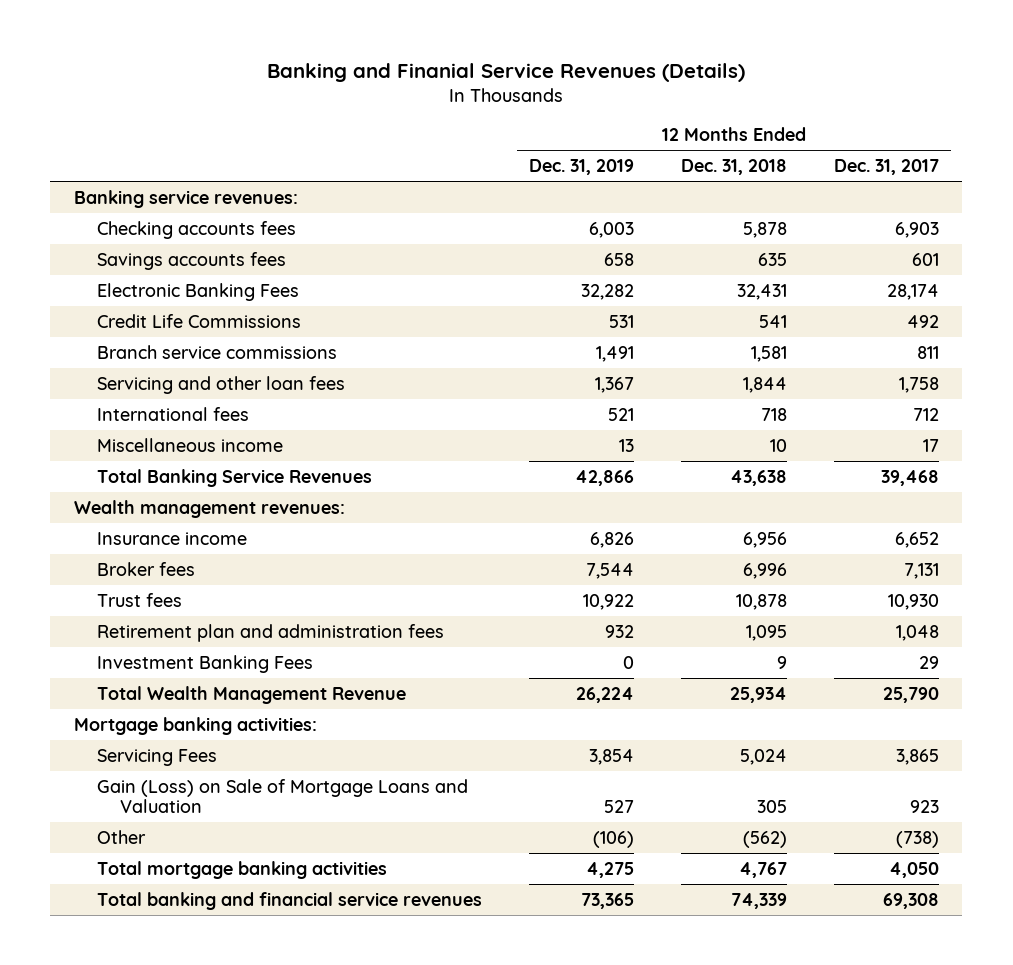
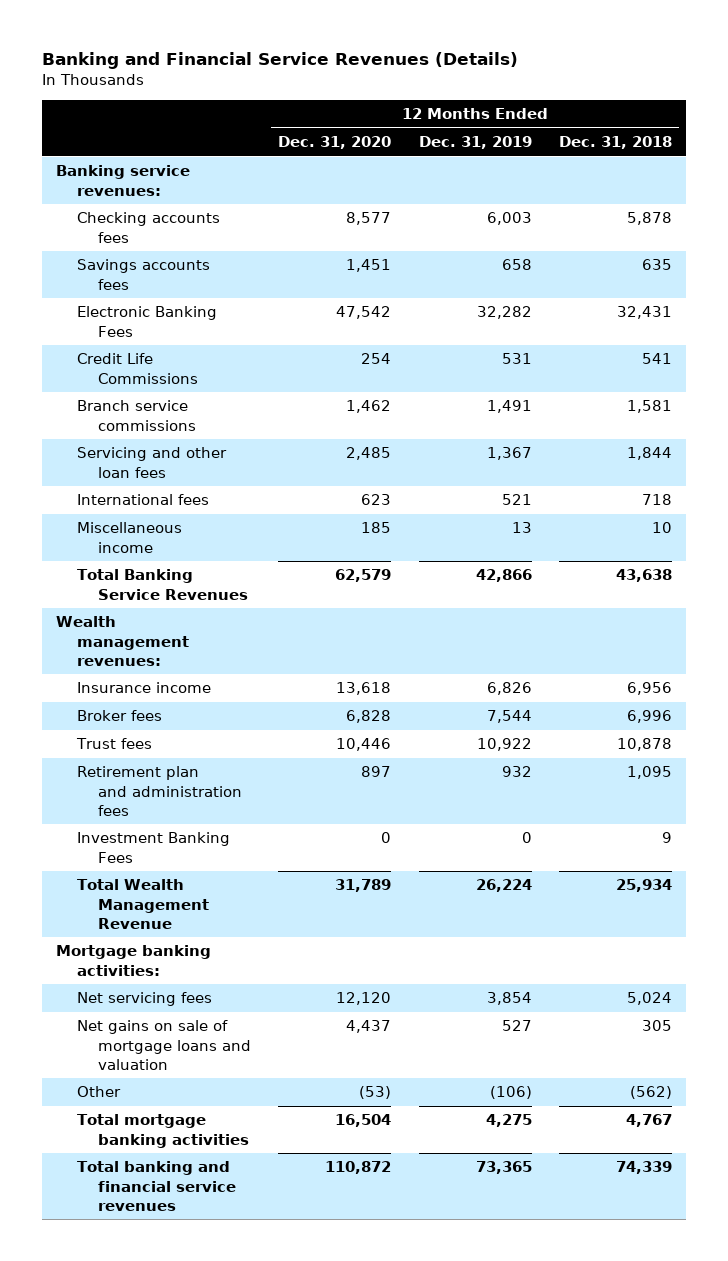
- Banking and Finanial Service Revenues (Details)
+ Banking and Financial Service Revenues (Details)
- | 12 Months Ended Dec. 31, 2019 | 12 Months Ended Dec. 31, 2018 | 12 Months Ended Dec. 31, 2017
+ | 12 Months Ended Dec. 31, 2020 | 12 Months Ended Dec. 31, 2019 | 12 Months Ended Dec. 31, 2018
- Servicing Fees | 3,854 | 5,024 | 3,865
- Gain (Loss) on Sale of Mortgage Loans and Valuation | 527 | 305 | 923
+ Net servicing fees | 12,120 | 3,854 | 5,024
+ Net gains on sale of mortgage loans and valuation | 4,437 | 527 | 305

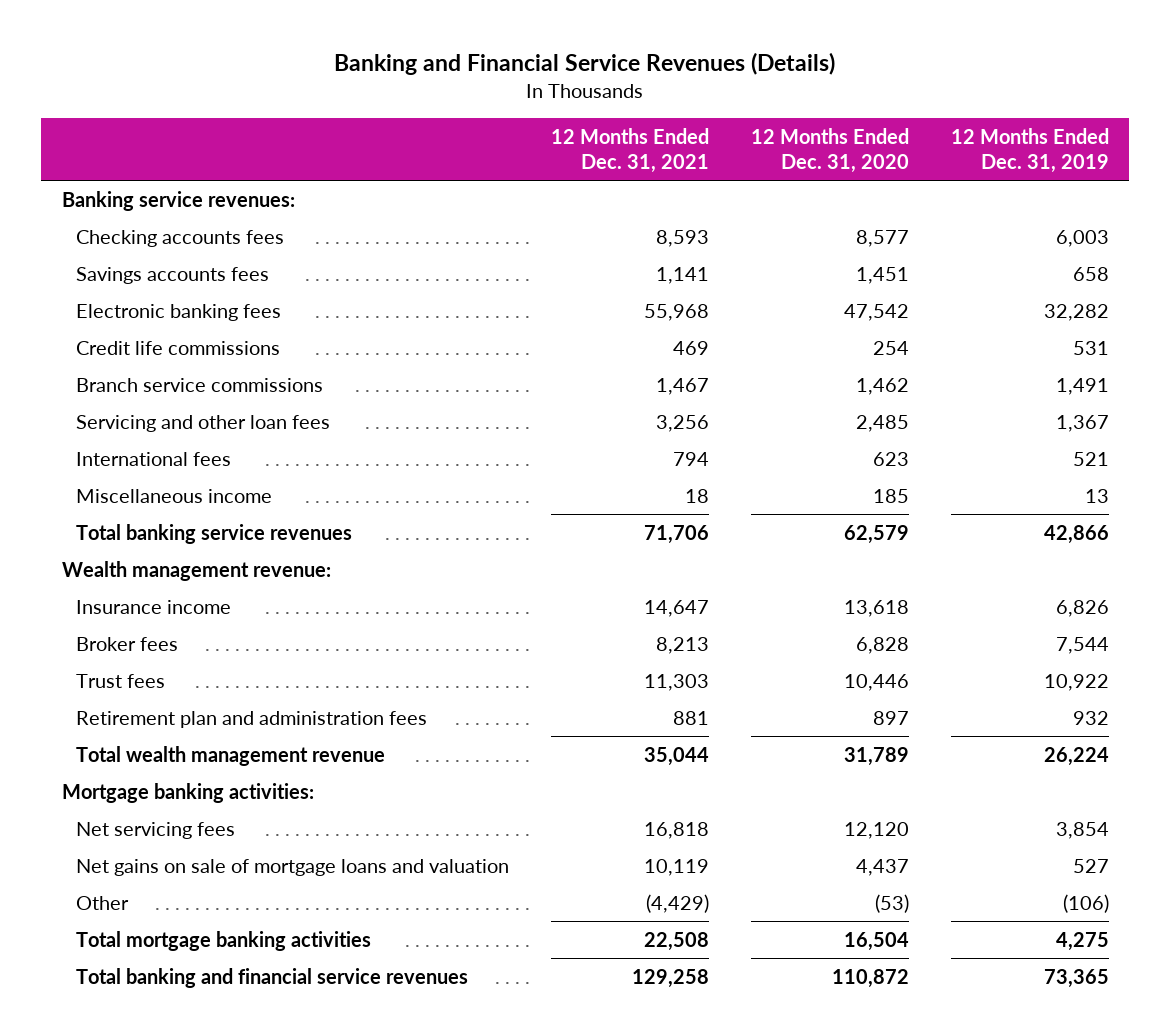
- | 12 Months Ended Dec. 31, 2020 | 12 Months Ended Dec. 31, 2019 | 12 Months Ended Dec. 31, 2018
+ | 12 Months Ended Dec. 31, 2021 | 12 Months Ended Dec. 31, 2020 | 12 Months Ended Dec. 31, 2019
- Electronic Banking Fees | 47,542 | 32,282 | 32,431
- Credit Life Commissions | 254 | 531 | 541
+ Electronic banking fees | 55,968 | 47,542 | 32,282
+ Credit life commissions | 469 | 254 | 531
- Total Banking Service Revenues | 62,579 | 42,866 | 43,638
- Wealth management revenues:
+ Total banking service revenues | 71,706 | 62,579 | 42,866
+ Wealth management revenue:
- Investment Banking Fees | 0 | 0 | 9
- Total Wealth Management Revenue | 31,789 | 26,224 | 25,934
+ Total wealth management revenue | 35,044 | 31,789 | 26,224

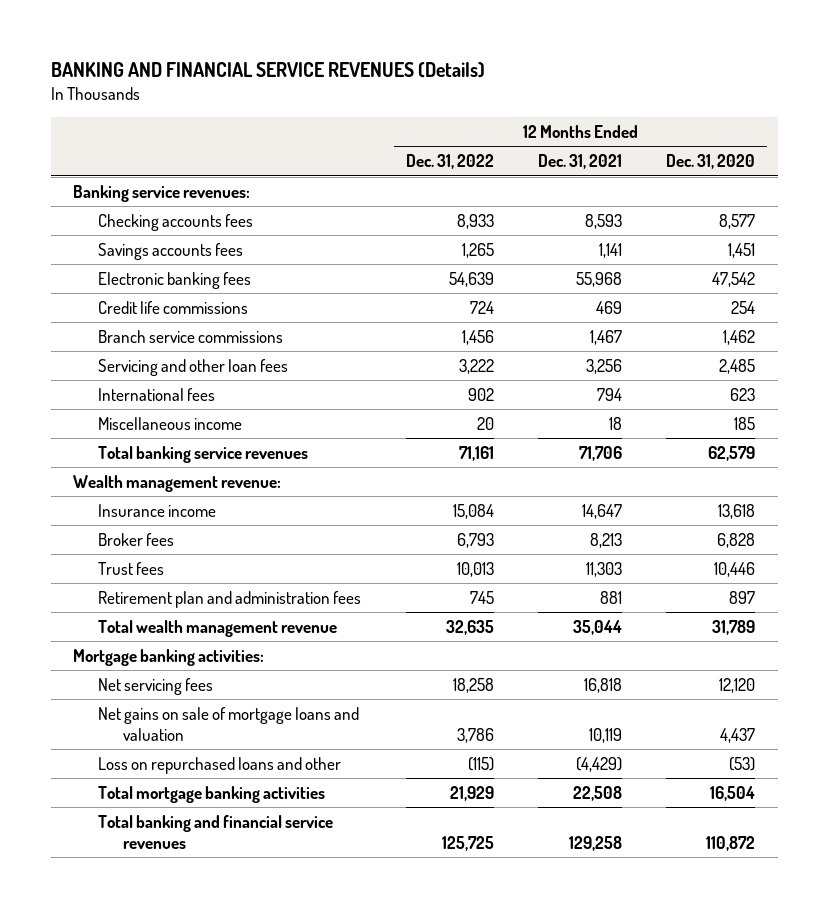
- Banking and Financial Service Revenues (Details)
+ BANKING AND FINANCIAL SERVICE REVENUES (Details)
- | 12 Months Ended Dec. 31, 2021 | 12 Months Ended Dec. 31, 2020 | 12 Months Ended Dec. 31, 2019
+ | 12 Months Ended Dec. 31, 2022 | 12 Months Ended Dec. 31, 2021 | 12 Months Ended Dec. 31, 2020
- Other | (4,429) | (53) | (106)
+ Loss on repurchased loans and other | (115) | (4,429) | (53)

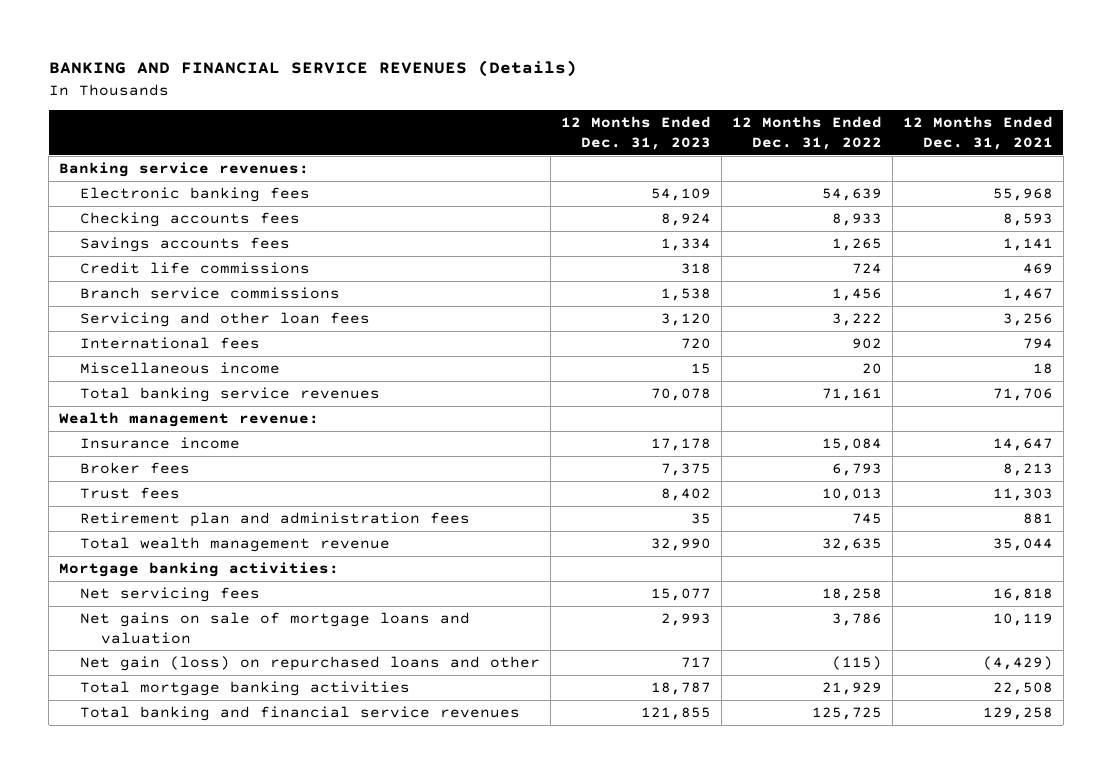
- | 12 Months Ended Dec. 31, 2022 | 12 Months Ended Dec. 31, 2021 | 12 Months Ended Dec. 31, 2020
+ | 12 Months Ended Dec. 31, 2023 | 12 Months Ended Dec. 31, 2022 | 12 Months Ended Dec. 31, 2021
moved up: Electronic banking fees | 54,109 | 54,639 | 55,968
- Loss on repurchased loans and other | (115) | (4,429) | (53)
+ Net gain (loss) on repurchased loans and other | 717 | (115) | (4,429)

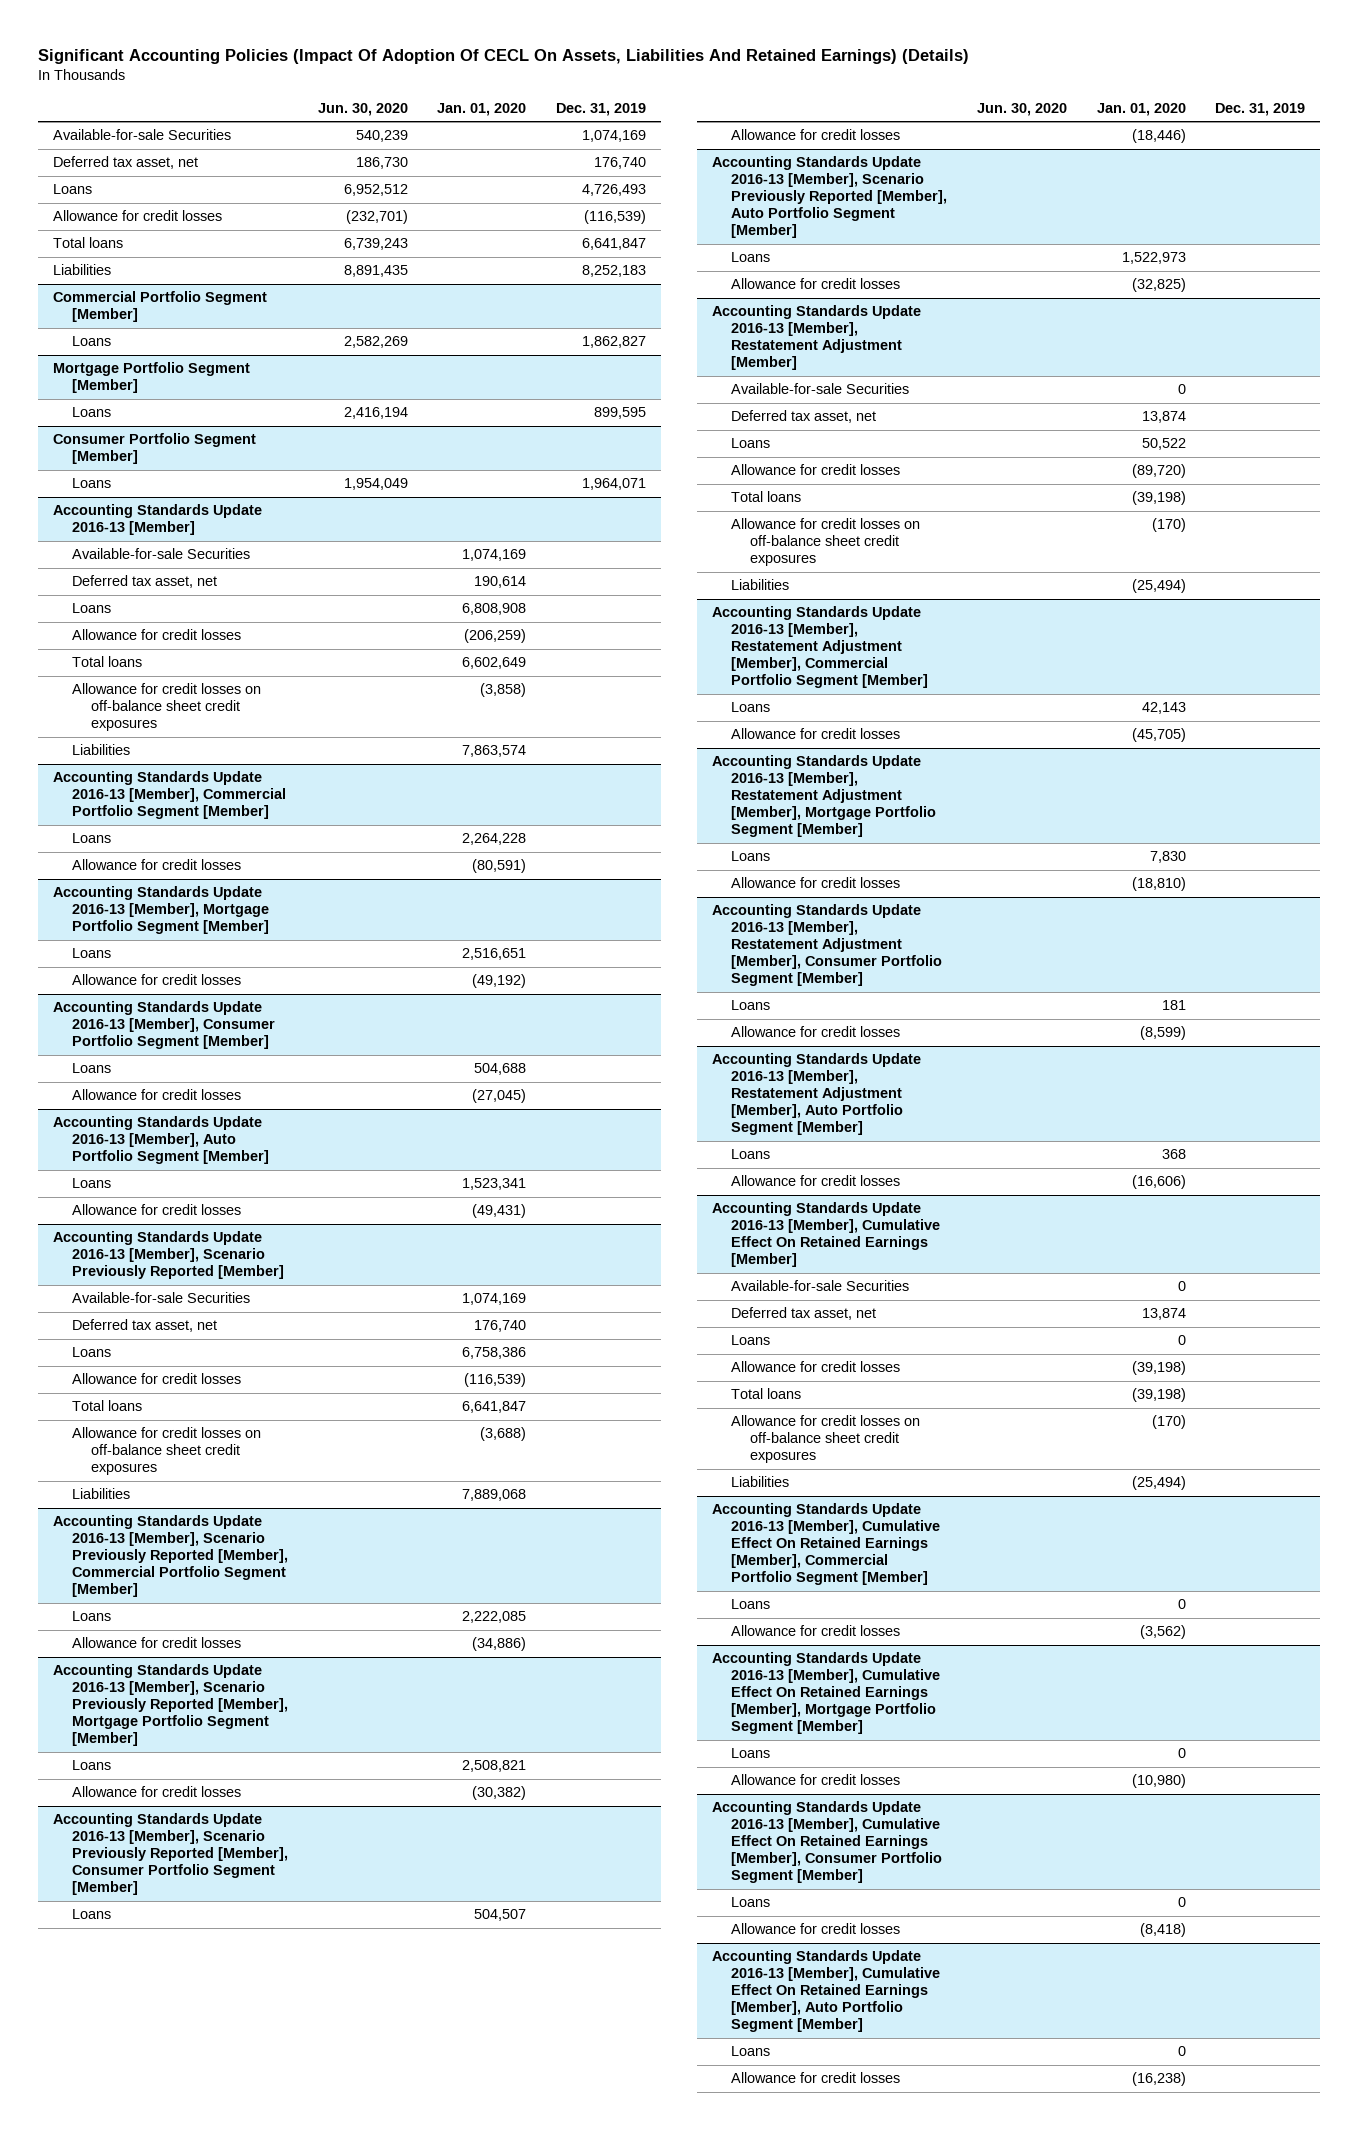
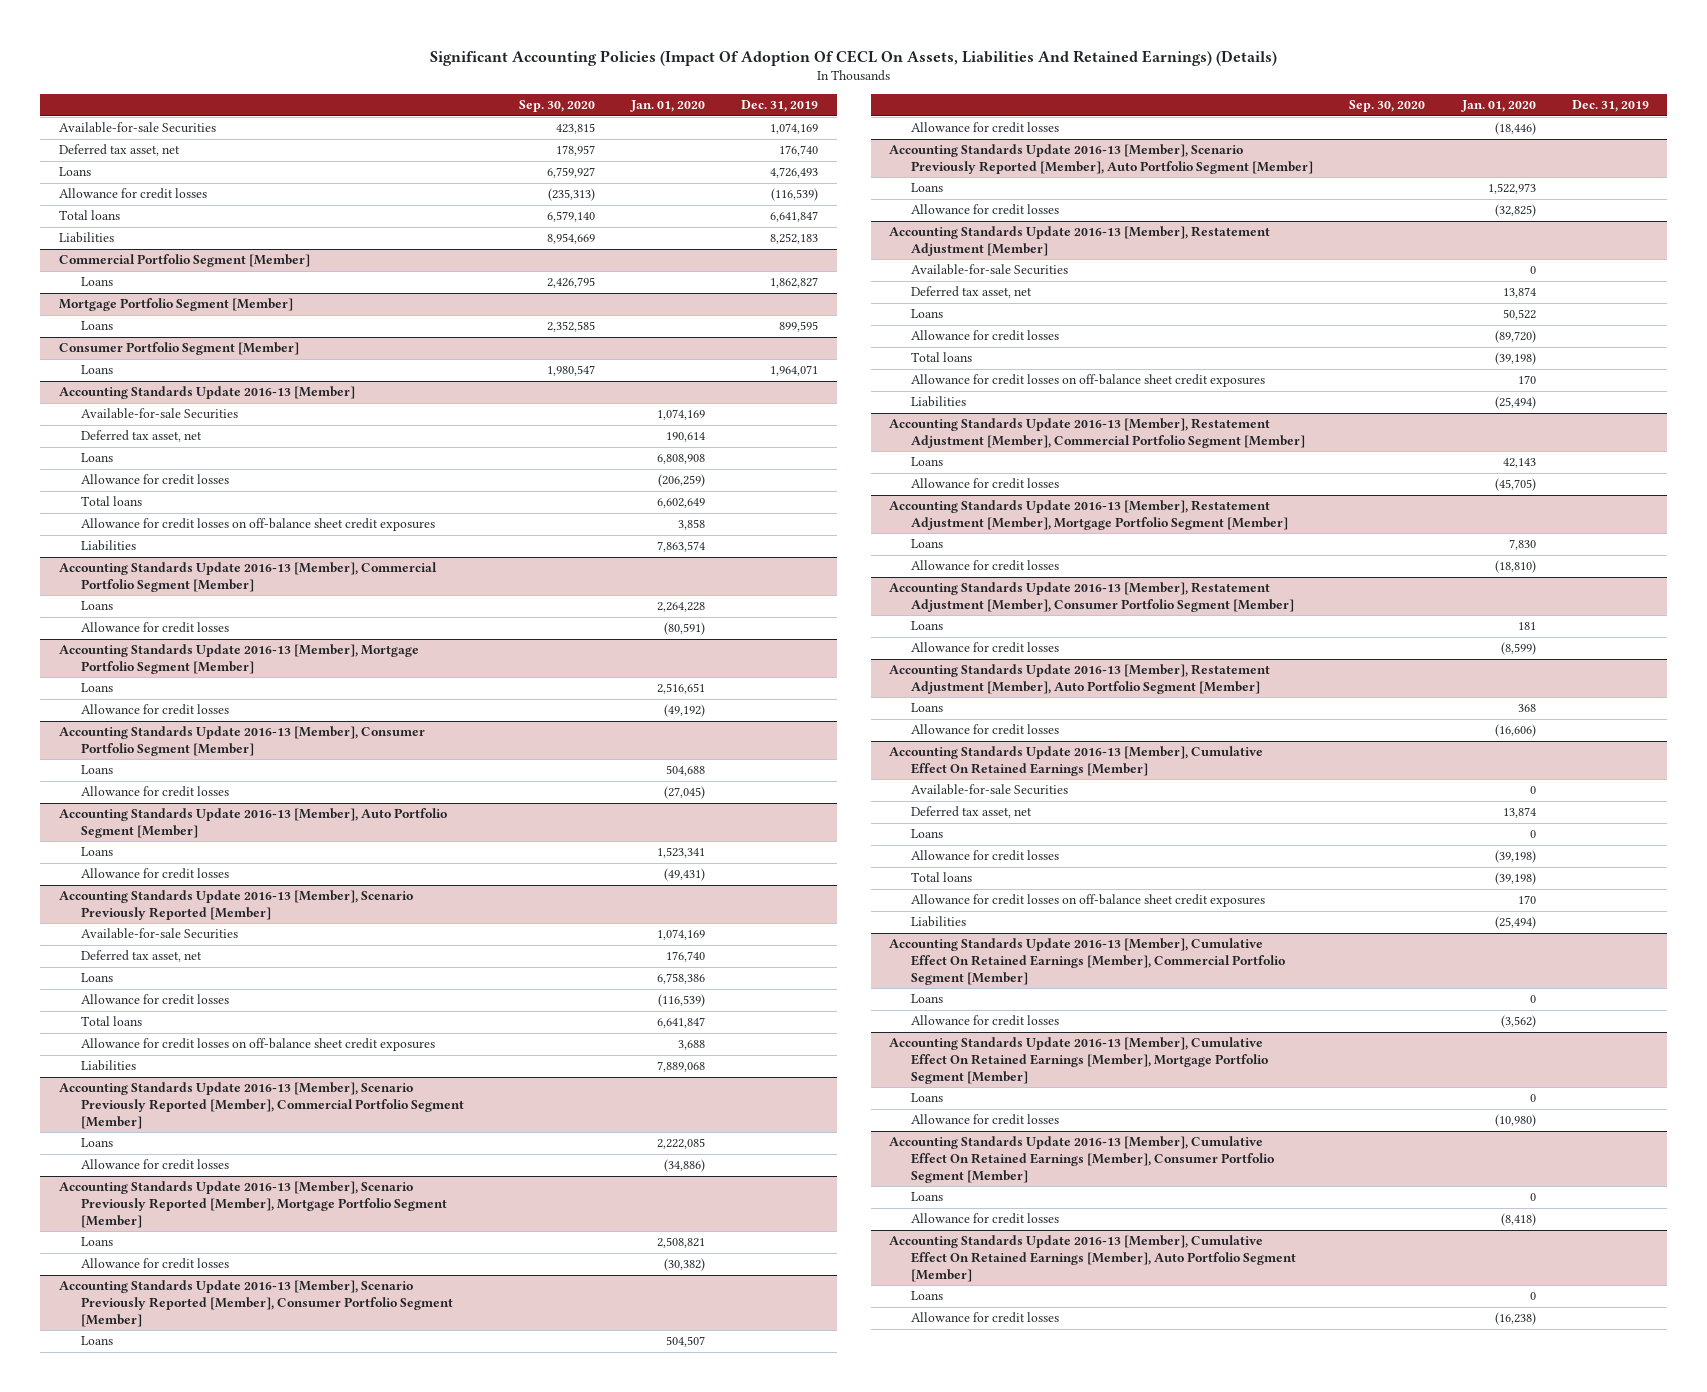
- | Jun. 30, 2020 | Jan. 01, 2020 | Dec. 31, 2019
+ | Sep. 30, 2020 | Jan. 01, 2020 | Dec. 31, 2019
@ Accounting Standards Update 2016-13 [Member]
- Allowance for credit losses on off-balance sheet credit exposures | | (3,858) |
+ Allowance for credit losses on off-balance sheet credit exposures | | 3,858 |
@ Accounting Standards Update 2016-13 [Member], Scenario Previously Reported [Member]
- Allowance for credit losses on off-balance sheet credit exposures | | (3,688) |
+ Allowance for credit losses on off-balance sheet credit exposures | | 3,688 |
@ Accounting Standards Update 2016-13 [Member], Restatement Adjustment [Member]
- Allowance for credit losses on off-balance sheet credit exposures | | (170) |
+ Allowance for credit losses on off-balance sheet credit exposures | | 170 |
@ Accounting Standards Update 2016-13 [Member], Cumulative Effect On Retained Earnings [Member]
- Allowance for credit losses on off-balance sheet credit exposures | | (170) |
+ Allowance for credit losses on off-balance sheet credit exposures | | 170 |

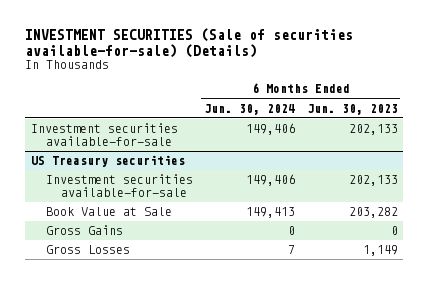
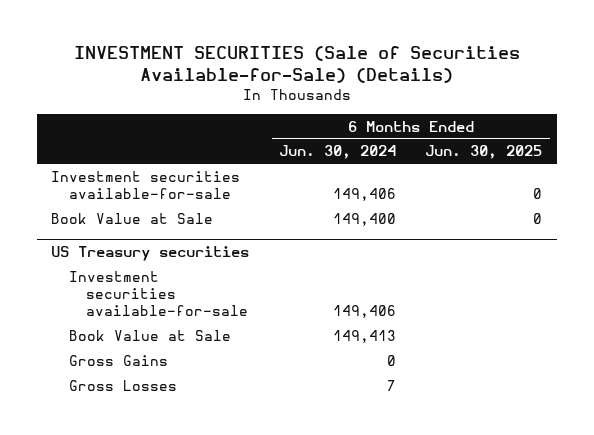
- INVESTMENT SECURITIES (Sale of securities available-for-sale) (Details)
+ INVESTMENT SECURITIES (Sale of Securities Available-for-Sale) (Details)
- | 6 Months Ended Jun. 30, 2024 | 6 Months Ended Jun. 30, 2023
+ | 6 Months Ended Jun. 30, 2024 | 6 Months Ended Jun. 30, 2025
+ Book Value at Sale | 149,400 | 0

